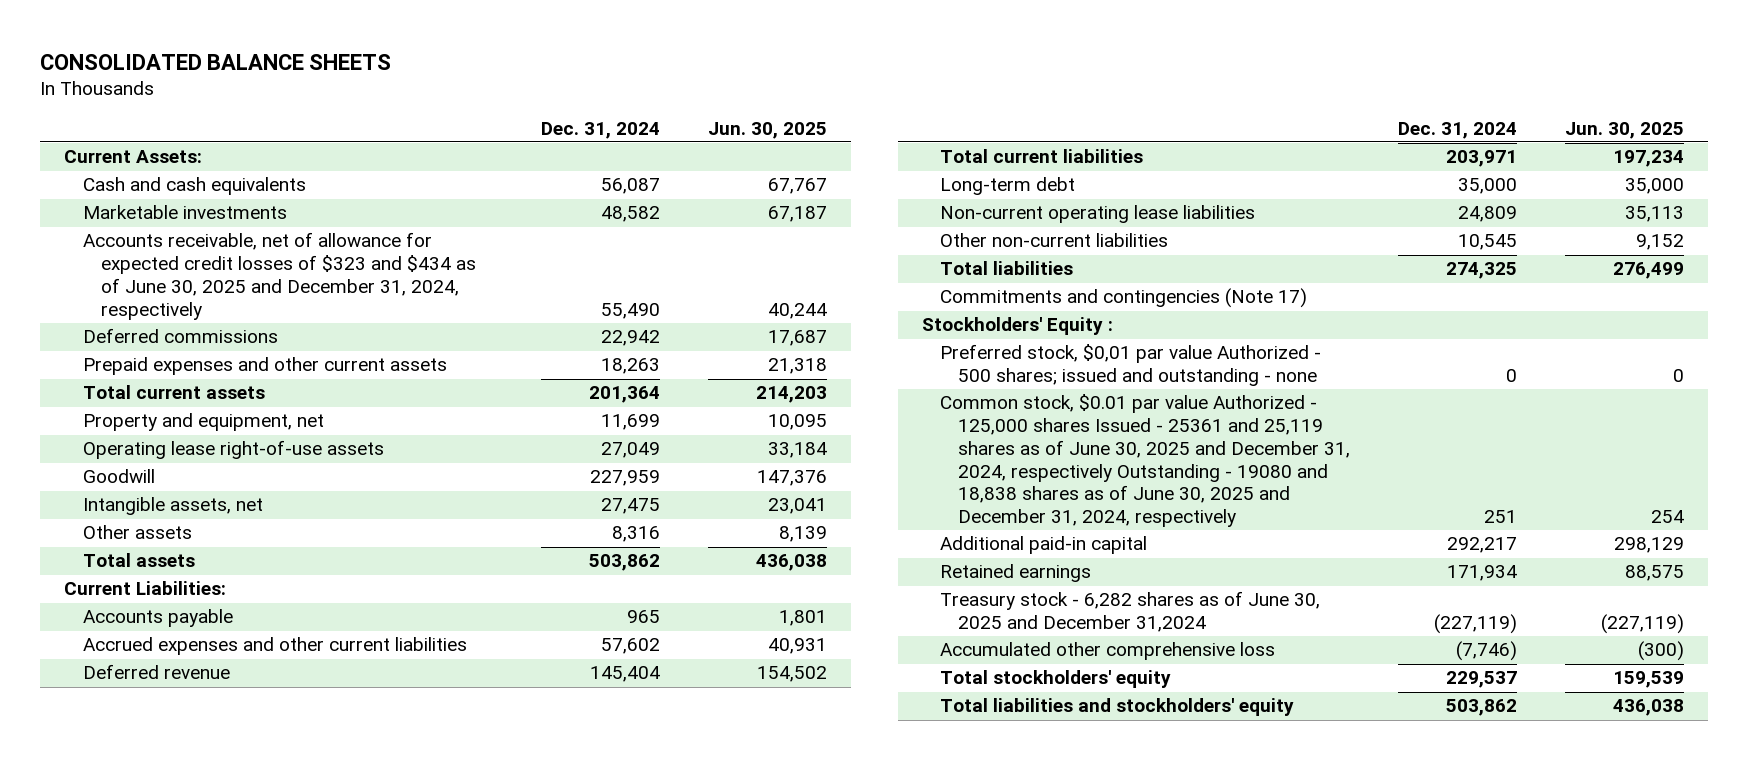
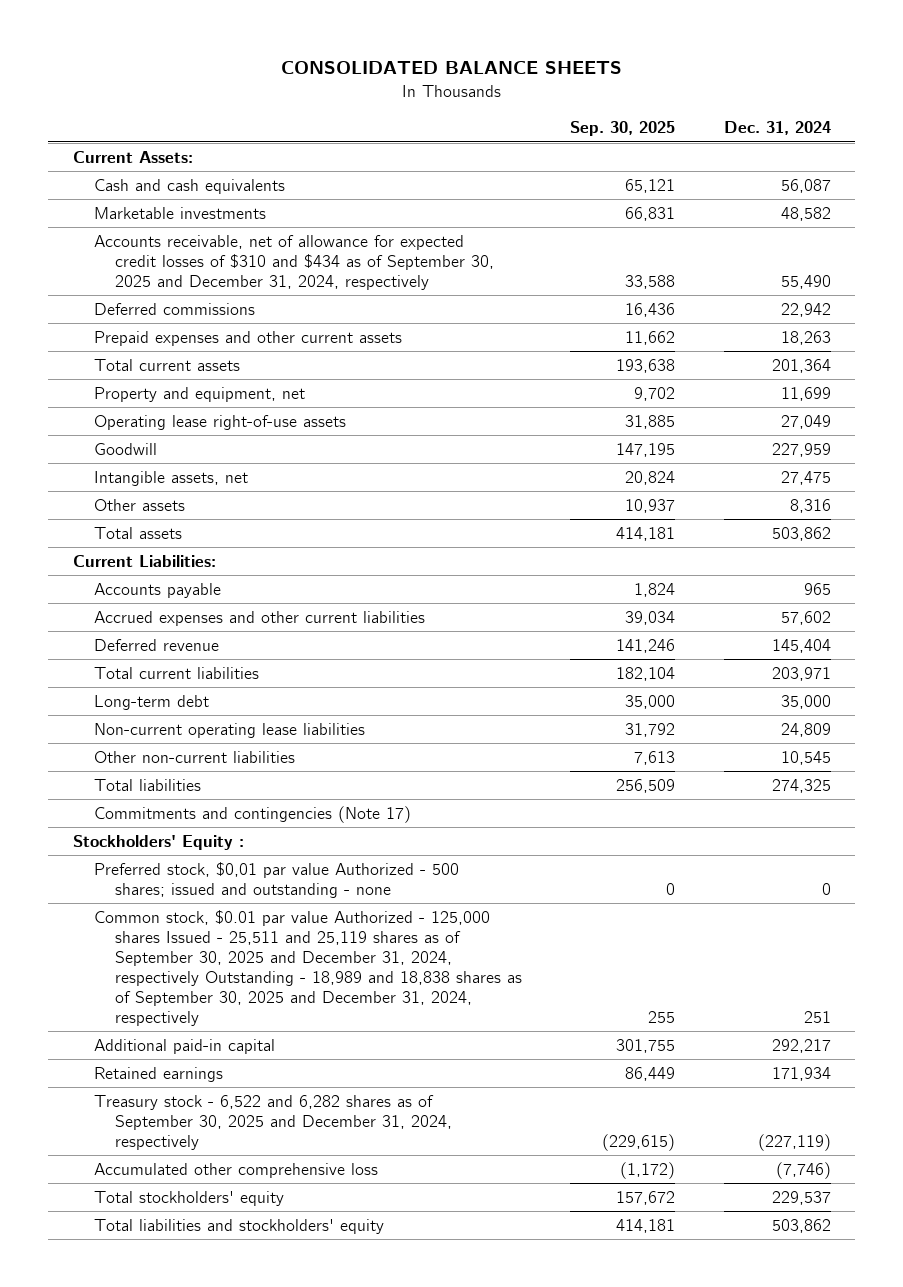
- | Dec. 31, 2024 | Jun. 30, 2025
+ | Sep. 30, 2025 | Dec. 31, 2024
- Accounts receivable, net of allowance for expected credit losses of $323 and $434 as of June 30, 2025 and December 31, 2024, respectively | 55,490 | 40,244
+ Accounts receivable, net of allowance for expected credit losses of $310 and $434 as of September 30, 2025 and December 31, 2024, respectively | 33,588 | 55,490
- Common stock, $0.01 par value Authorized - 125,000 shares Issued - 25361 and 25,119 shares as of June 30, 2025 and December 31, 2024, respectively Outstanding - 19080 and 18,838 shares as of June 30, 2025 and December 31, 2024, respectively | 251 | 254
+ Common stock, $0.01 par value Authorized - 125,000 shares Issued - 25,511 and 25,119 shares as of September 30, 2025 and December 31, 2024, respectively Outstanding - 18,989 and 18,838 shares as of September 30, 2025 and December 31, 2024, respectively | 255 | 251
- Treasury stock - 6,282 shares as of June 30, 2025 and December 31,2024 | (227,119) | (227,119)
+ Treasury stock - 6,522 and 6,282 shares as of September 30, 2025 and December 31, 2024, respectively | (229,615) | (227,119)

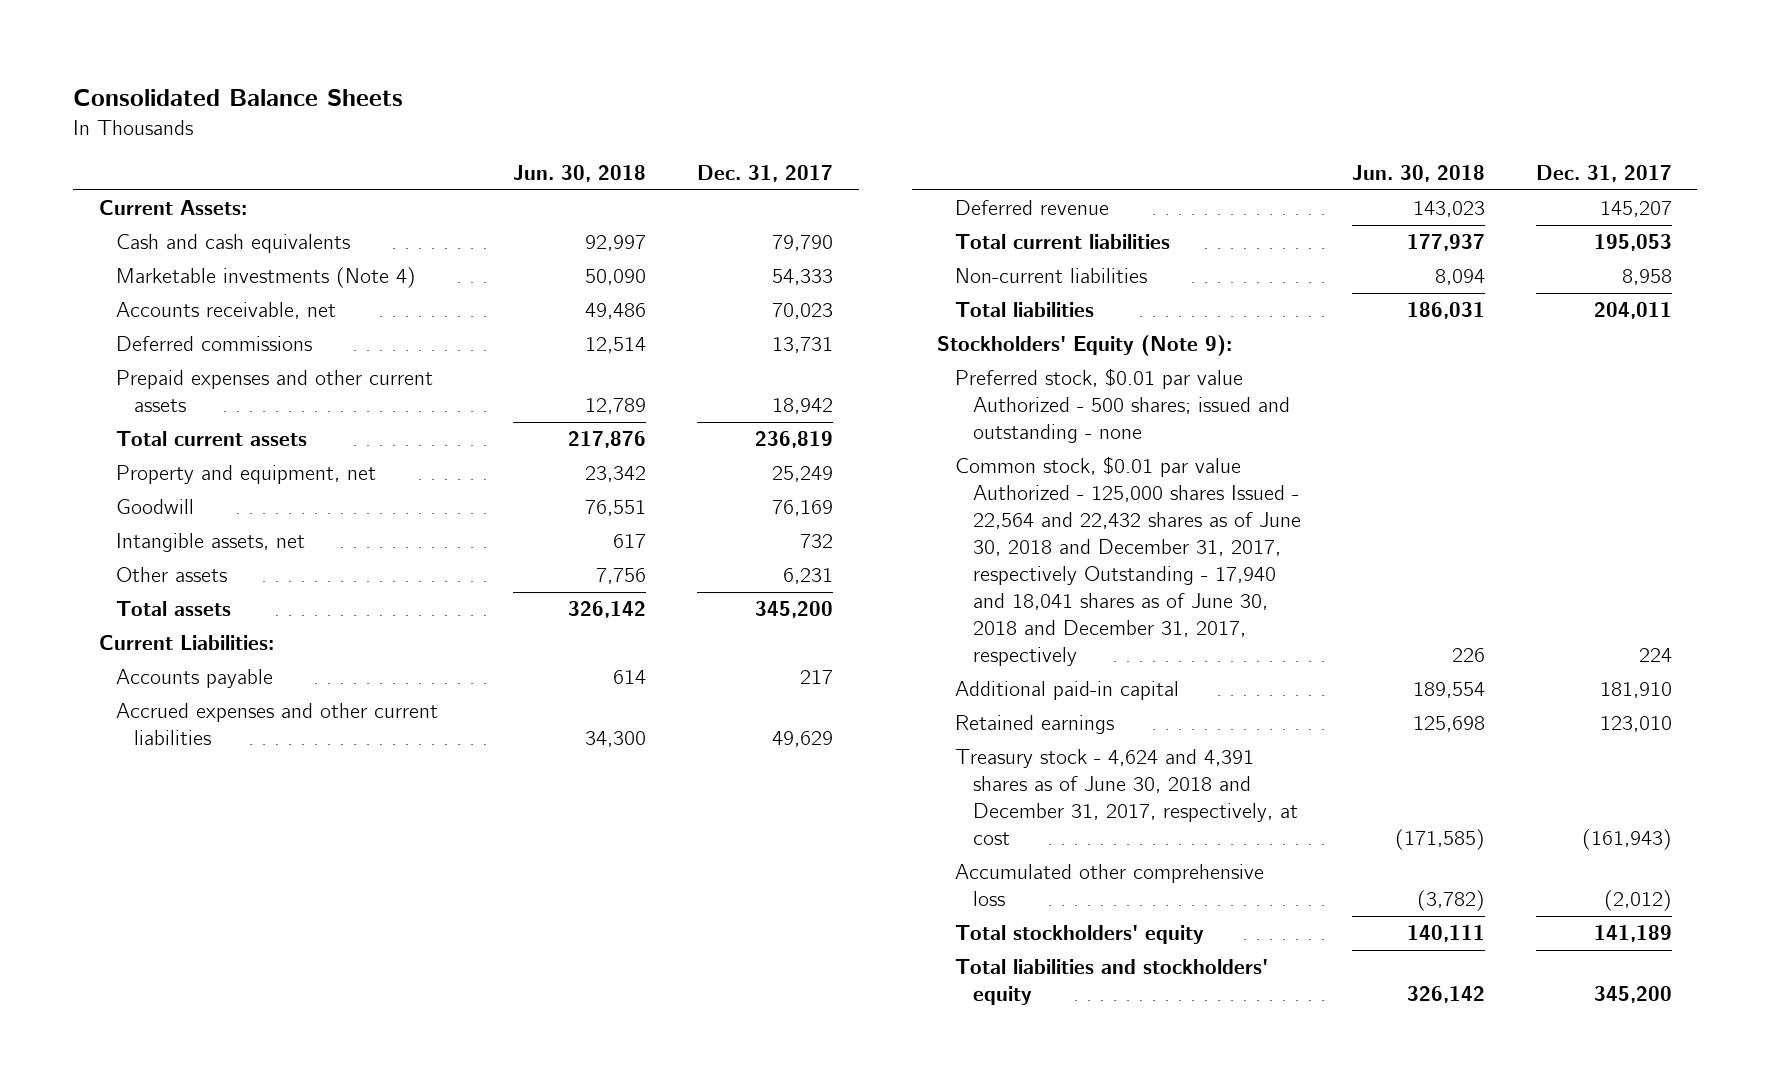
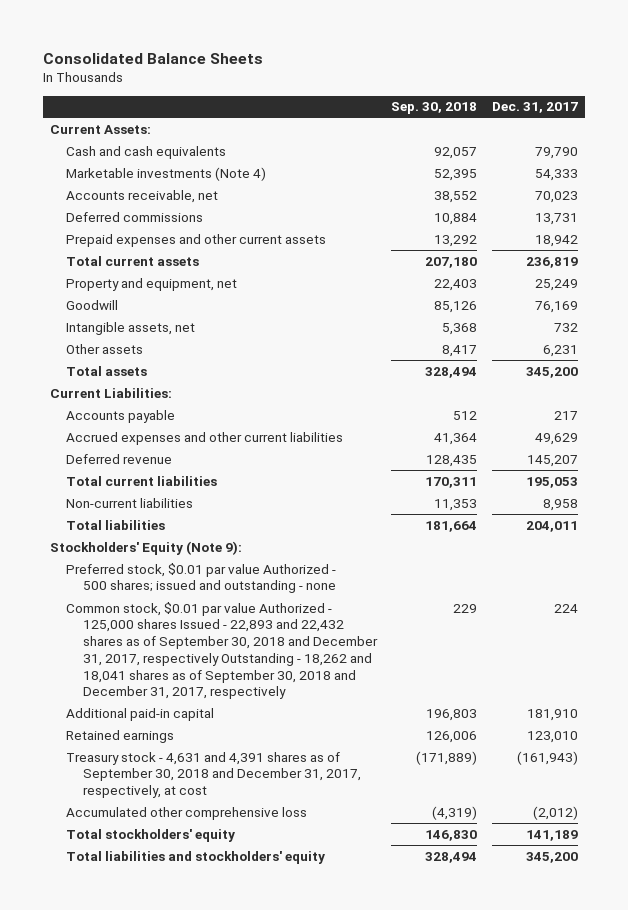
- | Jun. 30, 2018 | Dec. 31, 2017
+ | Sep. 30, 2018 | Dec. 31, 2017
- Common stock, $0.01 par value Authorized - 125,000 shares Issued - 22,564 and 22,432 shares as of June 30, 2018 and December 31, 2017, respectively Outstanding - 17,940 and 18,041 shares as of June 30, 2018 and December 31, 2017, respectively | 226 | 224
+ Common stock, $0.01 par value Authorized - 125,000 shares Issued - 22,893 and 22,432 shares as of September 30, 2018 and December 31, 2017, respectively Outstanding - 18,262 and 18,041 shares as of September 30, 2018 and December 31, 2017, respectively | 229 | 224
- Treasury stock - 4,624 and 4,391 shares as of June 30, 2018 and December 31, 2017, respectively, at cost | (171,585) | (161,943)
+ Treasury stock - 4,631 and 4,391 shares as of September 30, 2018 and December 31, 2017, respectively, at cost | (171,889) | (161,943)

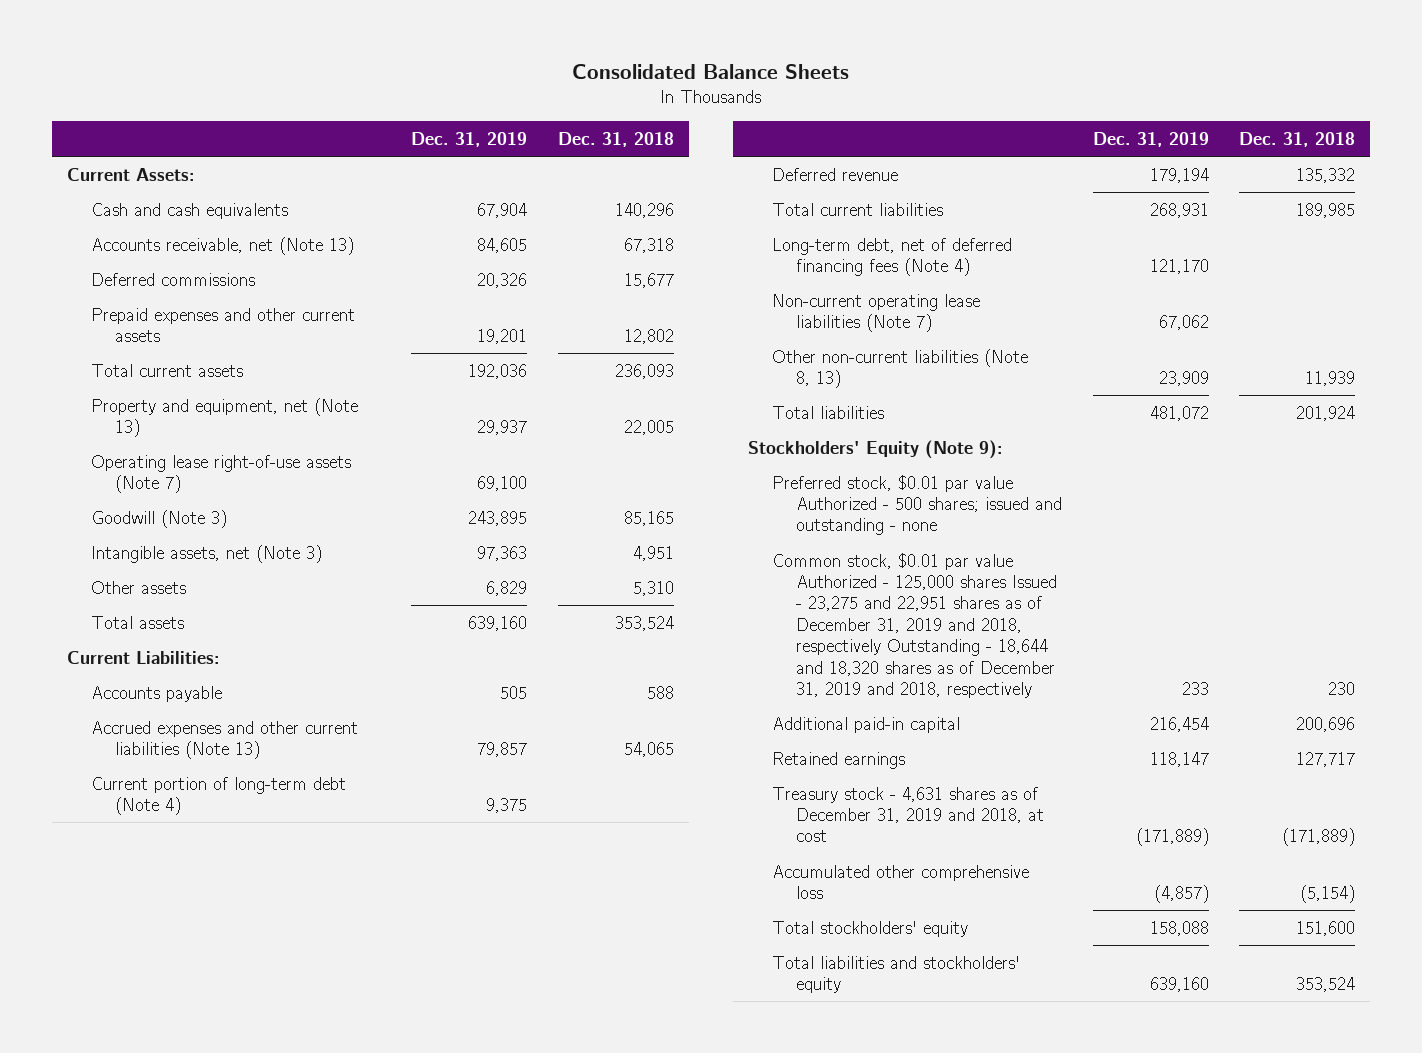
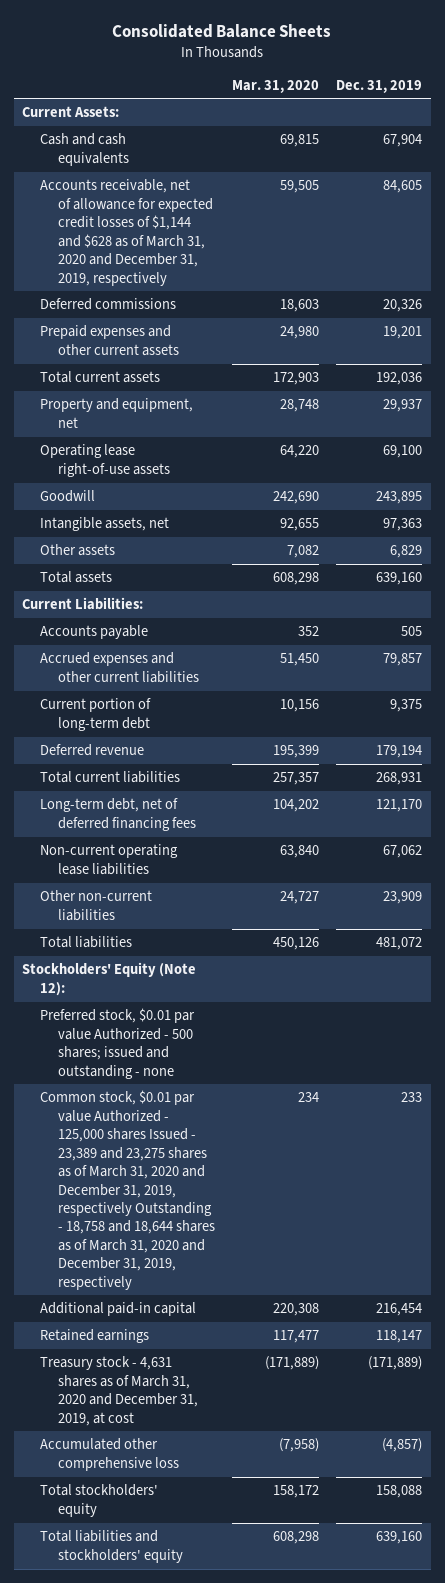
- | Dec. 31, 2019 | Dec. 31, 2018
+ | Mar. 31, 2020 | Dec. 31, 2019
- Accounts receivable, net (Note 13) | 84,605 | 67,318
+ Accounts receivable, net of allowance for expected credit losses of $1,144 and $628 as of March 31, 2020 and December 31, 2019, respectively | 59,505 | 84,605
- Property and equipment, net (Note 13) | 29,937 | 22,005
- Operating lease right-of-use assets (Note 7) | 69,100 |
- Goodwill (Note 3) | 243,895 | 85,165
- Intangible assets, net (Note 3) | 97,363 | 4,951
+ Property and equipment, net | 28,748 | 29,937
+ Operating lease right-of-use assets | 64,220 | 69,100
+ Goodwill | 242,690 | 243,895
+ Intangible assets, net | 92,655 | 97,363
- Accrued expenses and other current liabilities (Note 13) | 79,857 | 54,065
- Current portion of long-term debt (Note 4) | 9,375 |
+ Accrued expenses and other current liabilities | 51,450 | 79,857
+ Current portion of long-term debt | 10,156 | 9,375
- Long-term debt, net of deferred financing fees (Note 4) | 121,170 |
- Non-current operating lease liabilities (Note 7) | 67,062 |
- Other non-current liabilities (Note 8, 13) | 23,909 | 11,939
+ Long-term debt, net of deferred financing fees | 104,202 | 121,170
+ Non-current operating lease liabilities | 63,840 | 67,062
+ Other non-current liabilities | 24,727 | 23,909
- Stockholders' Equity (Note 9):
+ Stockholders' Equity (Note 12):
- Common stock, $0.01 par value Authorized - 125,000 shares Issued - 23,275 and 22,951 shares as of December 31, 2019 and 2018, respectively Outstanding - 18,644 and 18,320 shares as of December 31, 2019 and 2018, respectively | 233 | 230
+ Common stock, $0.01 par value Authorized - 125,000 shares Issued - 23,389 and 23,275 shares as of March 31, 2020 and December 31, 2019, respectively Outstanding - 18,758 and 18,644 shares as of March 31, 2020 and December 31, 2019, respectively | 234 | 233
- Treasury stock - 4,631 shares as of December 31, 2019 and 2018, at cost | (171,889) | (171,889)
+ Treasury stock - 4,631 shares as of March 31, 2020 and December 31, 2019, at cost | (171,889) | (171,889)

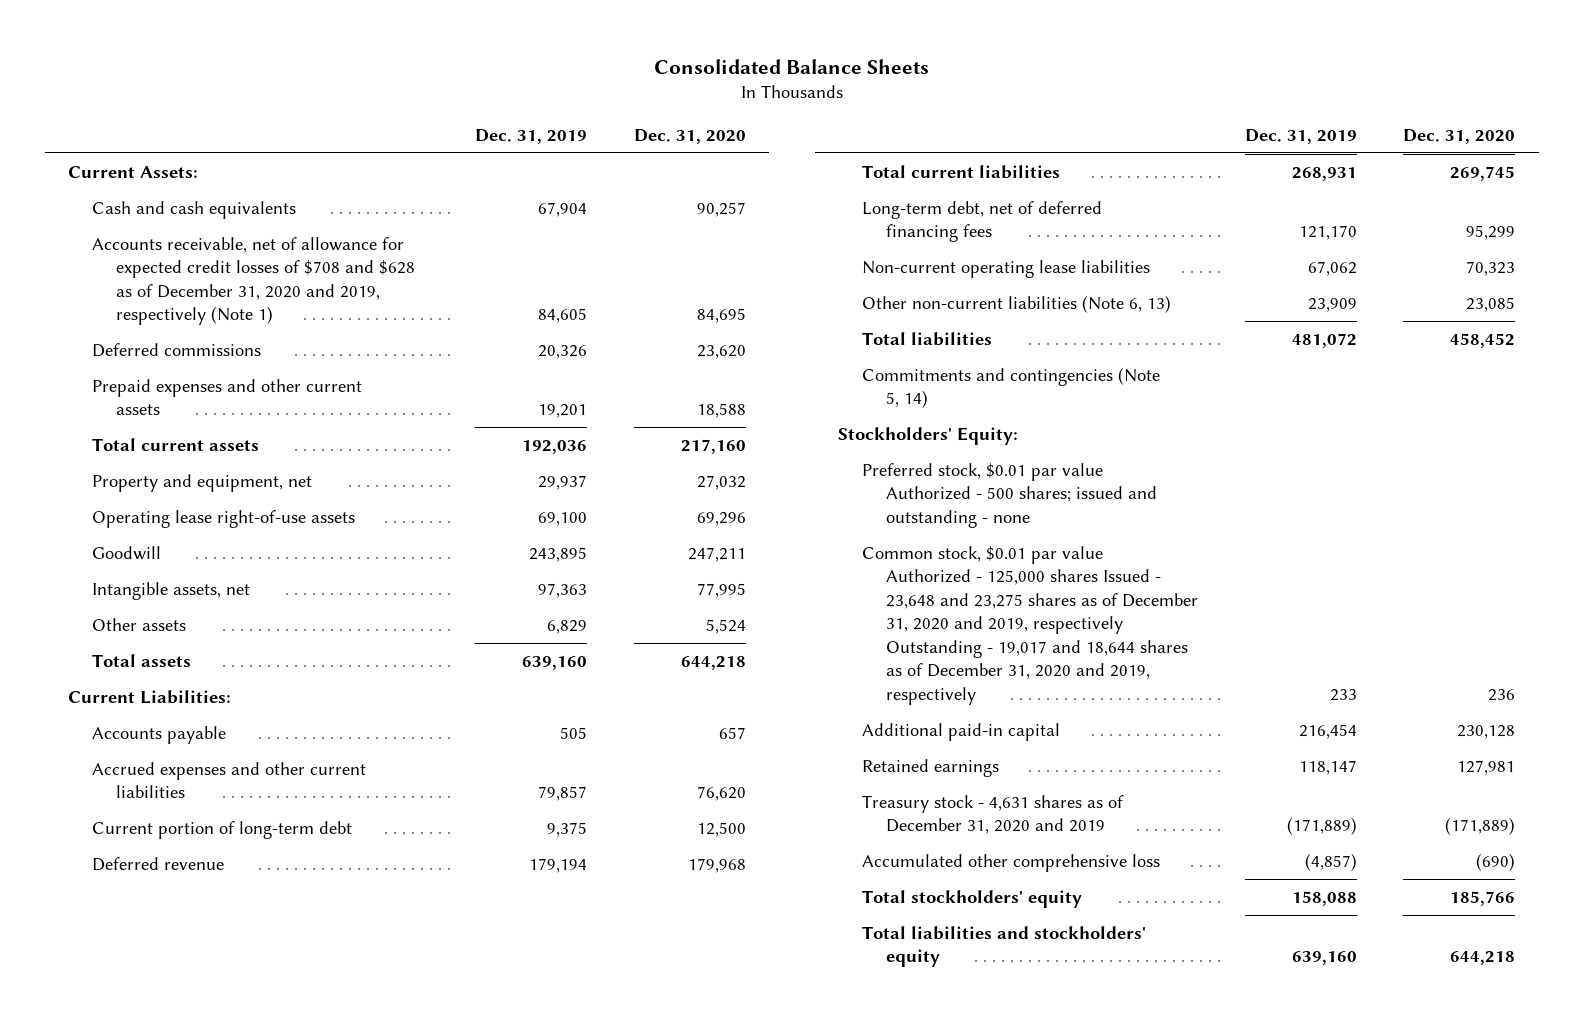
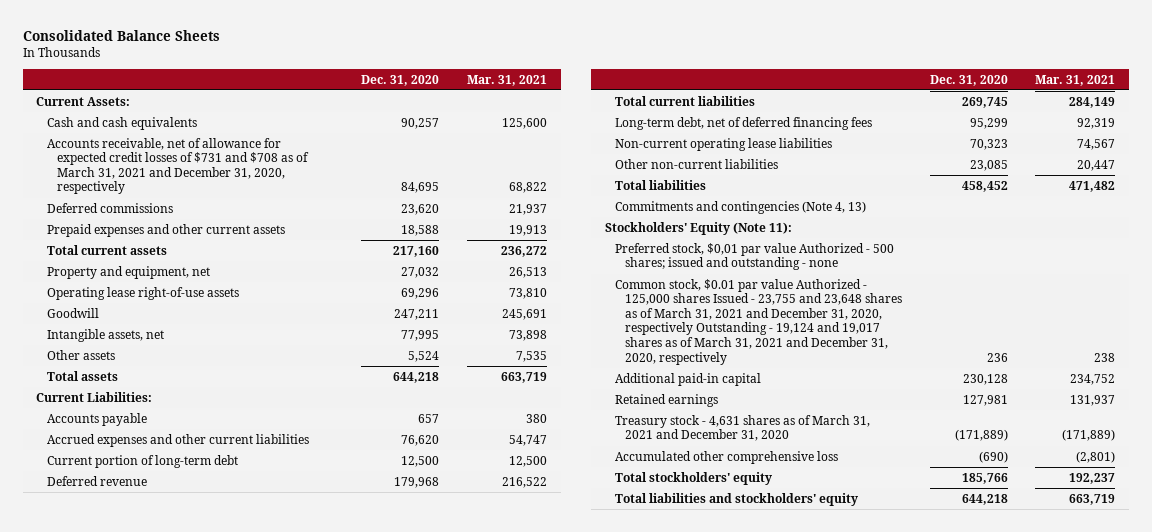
- | Dec. 31, 2019 | Dec. 31, 2020
+ | Dec. 31, 2020 | Mar. 31, 2021
- Accounts receivable, net of allowance for expected credit losses of $708 and $628 as of December 31, 2020 and 2019, respectively (Note 1) | 84,605 | 84,695
+ Accounts receivable, net of allowance for expected credit losses of $731 and $708 as of March 31, 2021 and December 31, 2020, respectively | 84,695 | 68,822
- Other non-current liabilities (Note 6, 13) | 23,909 | 23,085
+ Other non-current liabilities | 23,085 | 20,447
- Commitments and contingencies (Note 5, 14)
- Stockholders' Equity:
- Preferred stock, $0.01 par value Authorized - 500 shares; issued and outstanding - none
- Common stock, $0.01 par value Authorized - 125,000 shares Issued - 23,648 and 23,275 shares as of December 31, 2020 and 2019, respectively Outstanding - 19,017 and 18,644 shares as of December 31, 2020 and 2019, respectively | 233 | 236
+ Commitments and contingencies (Note 4, 13)
+ Stockholders' Equity (Note 11):
+ Preferred stock, $0,01 par value Authorized - 500 shares; issued and outstanding - none
+ Common stock, $0.01 par value Authorized - 125,000 shares Issued - 23,755 and 23,648 shares as of March 31, 2021 and December 31, 2020, respectively Outstanding - 19,124 and 19,017 shares as of March 31, 2021 and December 31, 2020, respectively | 236 | 238
- Treasury stock - 4,631 shares as of December 31, 2020 and 2019 | (171,889) | (171,889)
+ Treasury stock - 4,631 shares as of March 31, 2021 and December 31, 2020 | (171,889) | (171,889)

